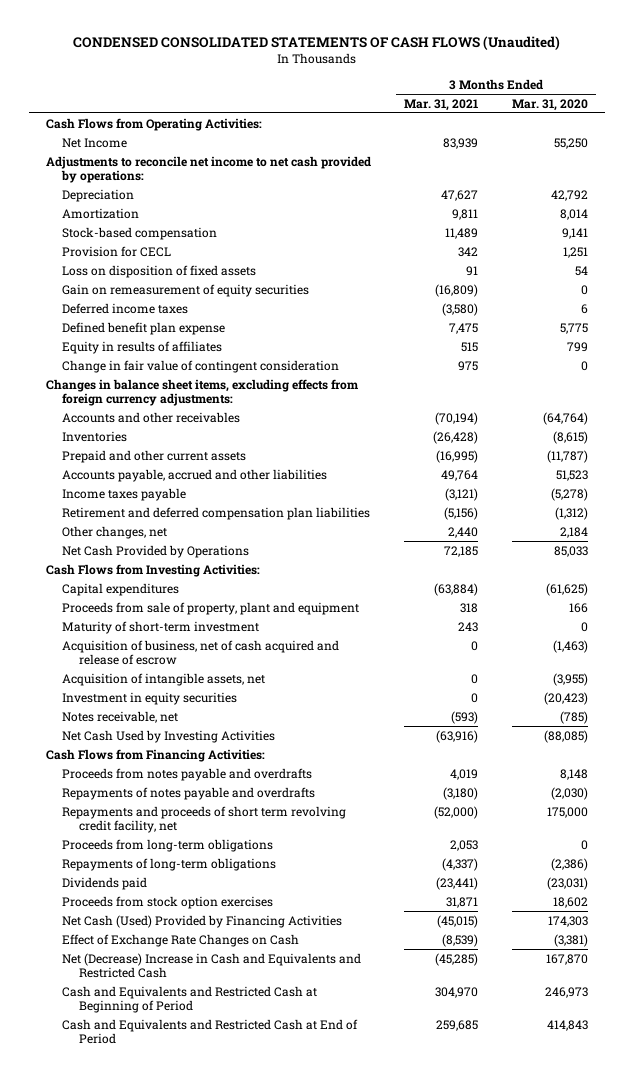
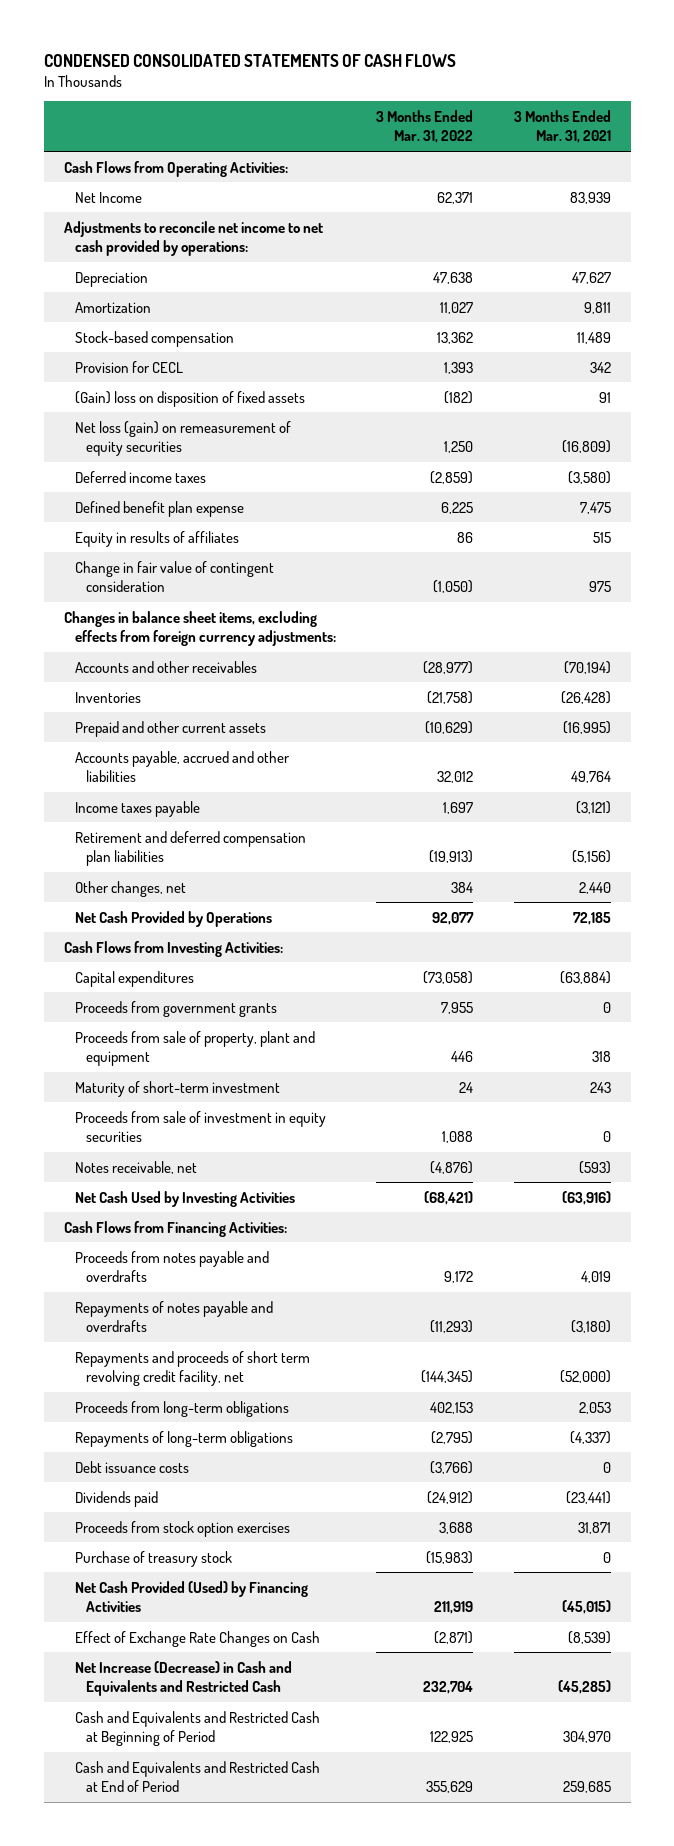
- CONDENSED CONSOLIDATED STATEMENTS OF CASH FLOWS (Unaudited)
+ CONDENSED CONSOLIDATED STATEMENTS OF CASH FLOWS
- | 3 Months Ended Mar. 31, 2021 | 3 Months Ended Mar. 31, 2020
+ | 3 Months Ended Mar. 31, 2022 | 3 Months Ended Mar. 31, 2021
- Loss on disposition of fixed assets | 91 | 54
- Gain on remeasurement of equity securities | (16,809) | 0
+ (Gain) loss on disposition of fixed assets | (182) | 91
+ Net loss (gain) on remeasurement of equity securities | 1,250 | (16,809)
+ Proceeds from government grants | 7,955 | 0
- Acquisition of business, net of cash acquired and release of escrow | 0 | (1,463)
- Acquisition of intangible assets, net | 0 | (3,955)
- Investment in equity securities | 0 | (20,423)
+ Proceeds from sale of investment in equity securities | 1,088 | 0
+ Debt issuance costs | (3,766) | 0
- Net Cash (Used) Provided by Financing Activities | (45,015) | 174,303
+ Purchase of treasury stock | (15,983) | 0
+ Net Cash Provided (Used) by Financing Activities | 211,919 | (45,015)
- Net (Decrease) Increase in Cash and Equivalents and Restricted Cash | (45,285) | 167,870
+ Net Increase (Decrease) in Cash and Equivalents and Restricted Cash | 232,704 | (45,285)

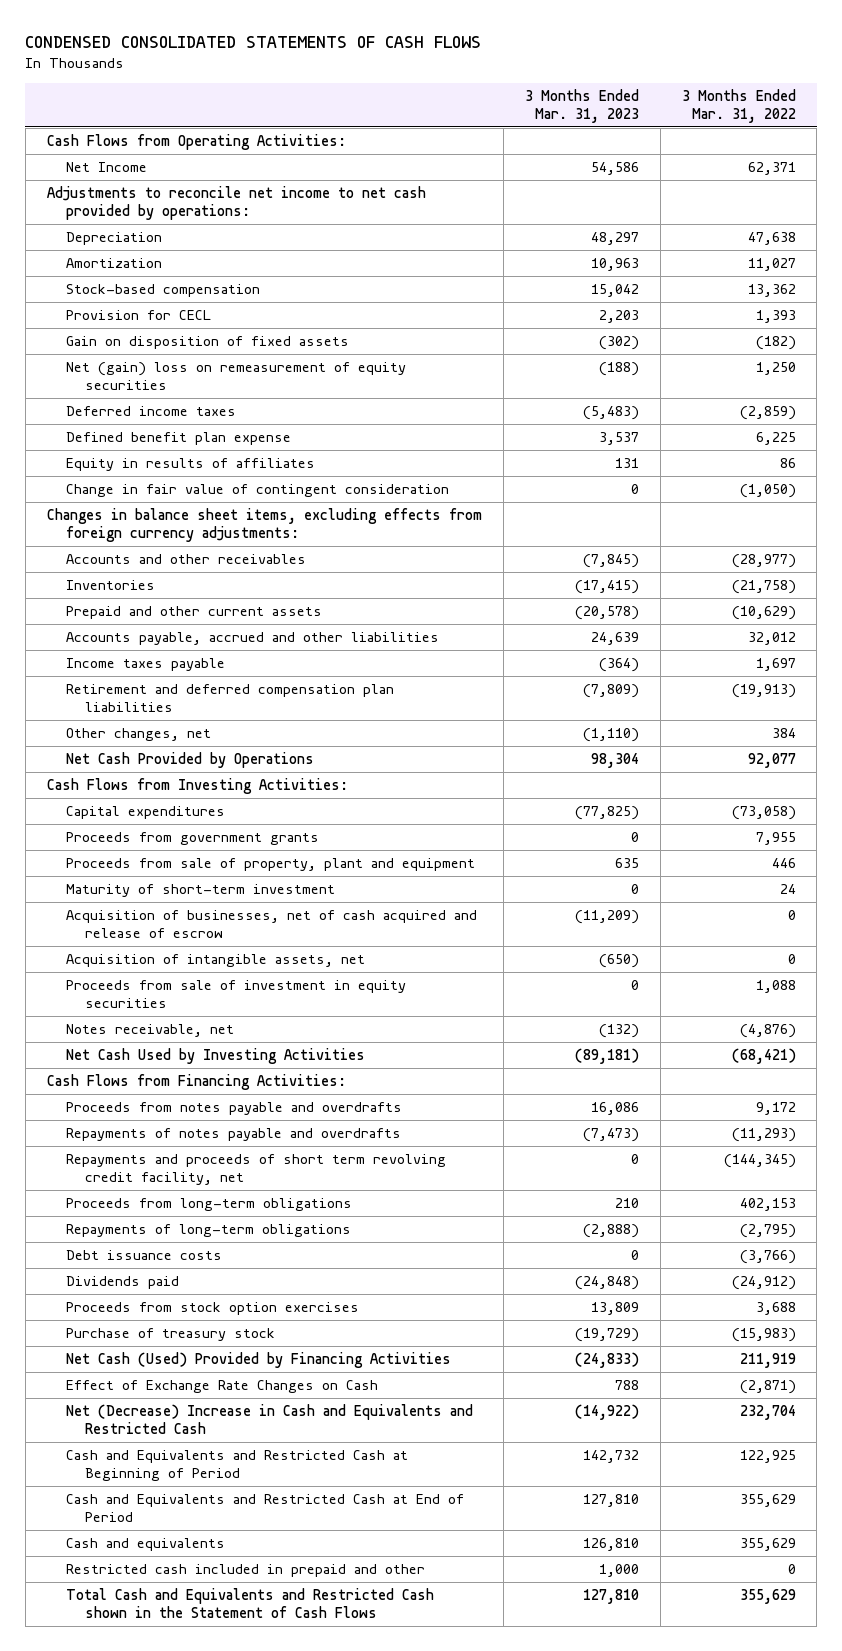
- | 3 Months Ended Mar. 31, 2022 | 3 Months Ended Mar. 31, 2021
+ | 3 Months Ended Mar. 31, 2023 | 3 Months Ended Mar. 31, 2022
- (Gain) loss on disposition of fixed assets | (182) | 91
- Net loss (gain) on remeasurement of equity securities | 1,250 | (16,809)
+ Gain on disposition of fixed assets | (302) | (182)
+ Net (gain) loss on remeasurement of equity securities | (188) | 1,250
+ Acquisition of businesses, net of cash acquired and release of escrow | (11,209) | 0
+ Acquisition of intangible assets, net | (650) | 0
- Net Cash Provided (Used) by Financing Activities | 211,919 | (45,015)
+ Net Cash (Used) Provided by Financing Activities | (24,833) | 211,919
- Net Increase (Decrease) in Cash and Equivalents and Restricted Cash | 232,704 | (45,285)
+ Net (Decrease) Increase in Cash and Equivalents and Restricted Cash | (14,922) | 232,704
+ Cash and equivalents | 126,810 | 355,629
+ Restricted cash included in prepaid and other | 1,000 | 0
+ Total Cash and Equivalents and Restricted Cash shown in the Statement of Cash Flows | 127,810 | 355,629

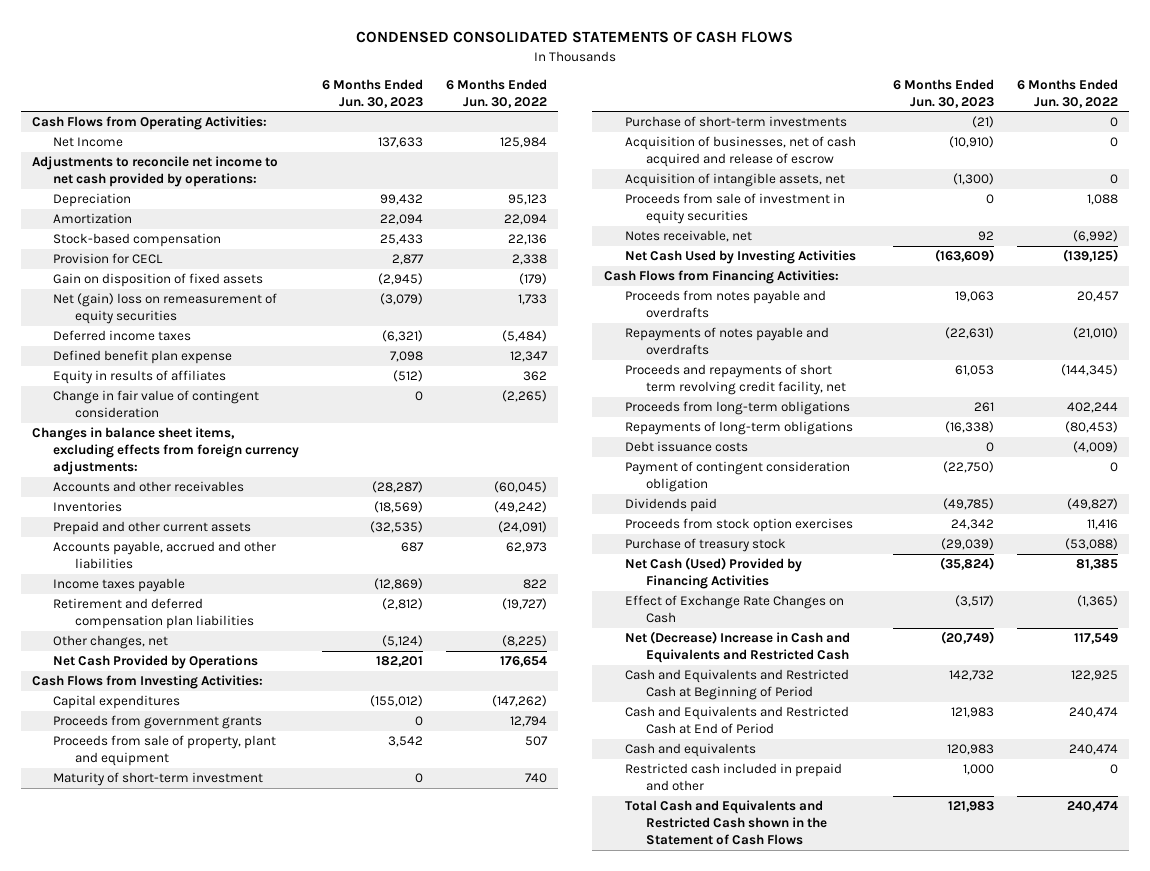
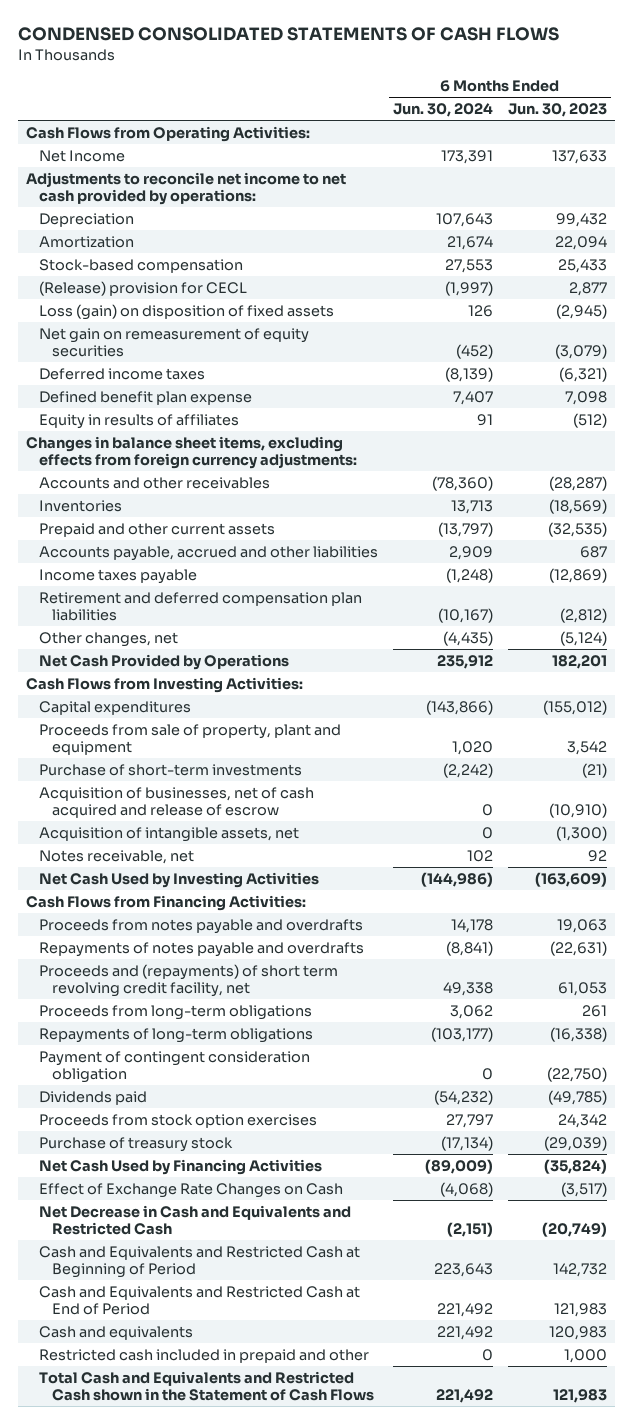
- | 6 Months Ended Jun. 30, 2023 | 6 Months Ended Jun. 30, 2022
+ | 6 Months Ended Jun. 30, 2024 | 6 Months Ended Jun. 30, 2023
- Provision for CECL | 2,877 | 2,338
- Gain on disposition of fixed assets | (2,945) | (179)
- Net (gain) loss on remeasurement of equity securities | (3,079) | 1,733
+ (Release) provision for CECL | (1,997) | 2,877
+ Loss (gain) on disposition of fixed assets | 126 | (2,945)
+ Net gain on remeasurement of equity securities | (452) | (3,079)
- Change in fair value of contingent consideration | 0 | (2,265)
- Proceeds from government grants | 0 | 12,794
- Maturity of short-term investment | 0 | 740
- Proceeds from sale of investment in equity securities | 0 | 1,088
- Proceeds and repayments of short term revolving credit facility, net | 61,053 | (144,345)
+ Proceeds and (repayments) of short term revolving credit facility, net | 49,338 | 61,053
- Debt issuance costs | 0 | (4,009)
- Net Cash (Used) Provided by Financing Activities | (35,824) | 81,385
+ Net Cash Used by Financing Activities | (89,009) | (35,824)
- Net (Decrease) Increase in Cash and Equivalents and Restricted Cash | (20,749) | 117,549
+ Net Decrease in Cash and Equivalents and Restricted Cash | (2,151) | (20,749)

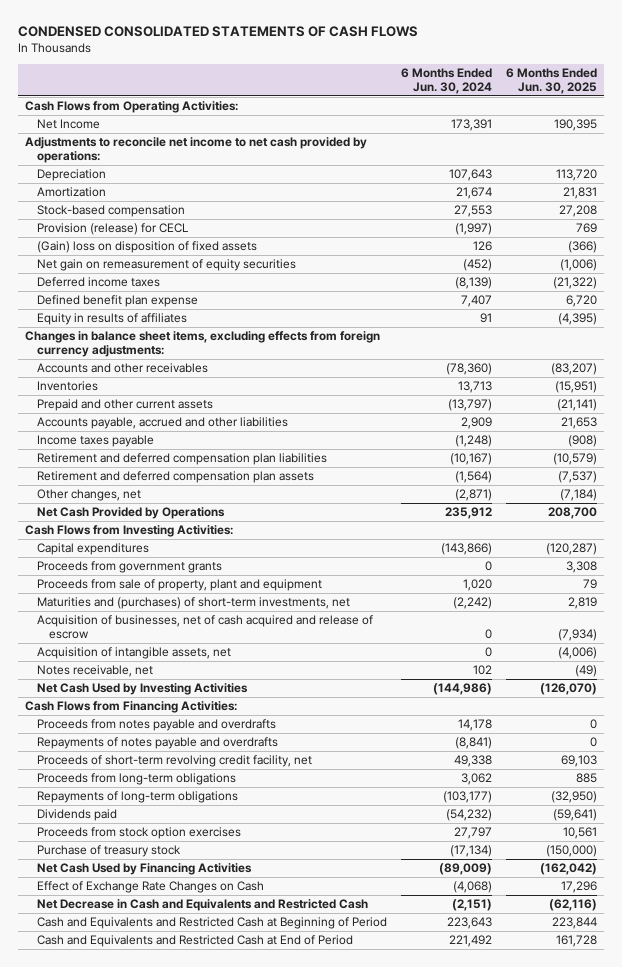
- | 6 Months Ended Jun. 30, 2024 | 6 Months Ended Jun. 30, 2023
+ | 6 Months Ended Jun. 30, 2024 | 6 Months Ended Jun. 30, 2025
- (Release) provision for CECL | (1,997) | 2,877
- Loss (gain) on disposition of fixed assets | 126 | (2,945)
+ Provision (release) for CECL | (1,997) | 769
+ (Gain) loss on disposition of fixed assets | 126 | (366)
- Other changes, net | (4,435) | (5,124)
+ Retirement and deferred compensation plan assets | (1,564) | (7,537)
+ Other changes, net | (2,871) | (7,184)
+ Proceeds from government grants | 0 | 3,308
- Purchase of short-term investments | (2,242) | (21)
+ Maturities and (purchases) of short-term investments, net | (2,242) | 2,819
- Proceeds and (repayments) of short term revolving credit facility, net | 49,338 | 61,053
+ Proceeds of short-term revolving credit facility, net | 49,338 | 69,103
- Payment of contingent consideration obligation | 0 | (22,750)
- Cash and equivalents | 221,492 | 120,983
- Restricted cash included in prepaid and other | 0 | 1,000
- Total Cash and Equivalents and Restricted Cash shown in the Statement of Cash Flows | 221,492 | 121,983

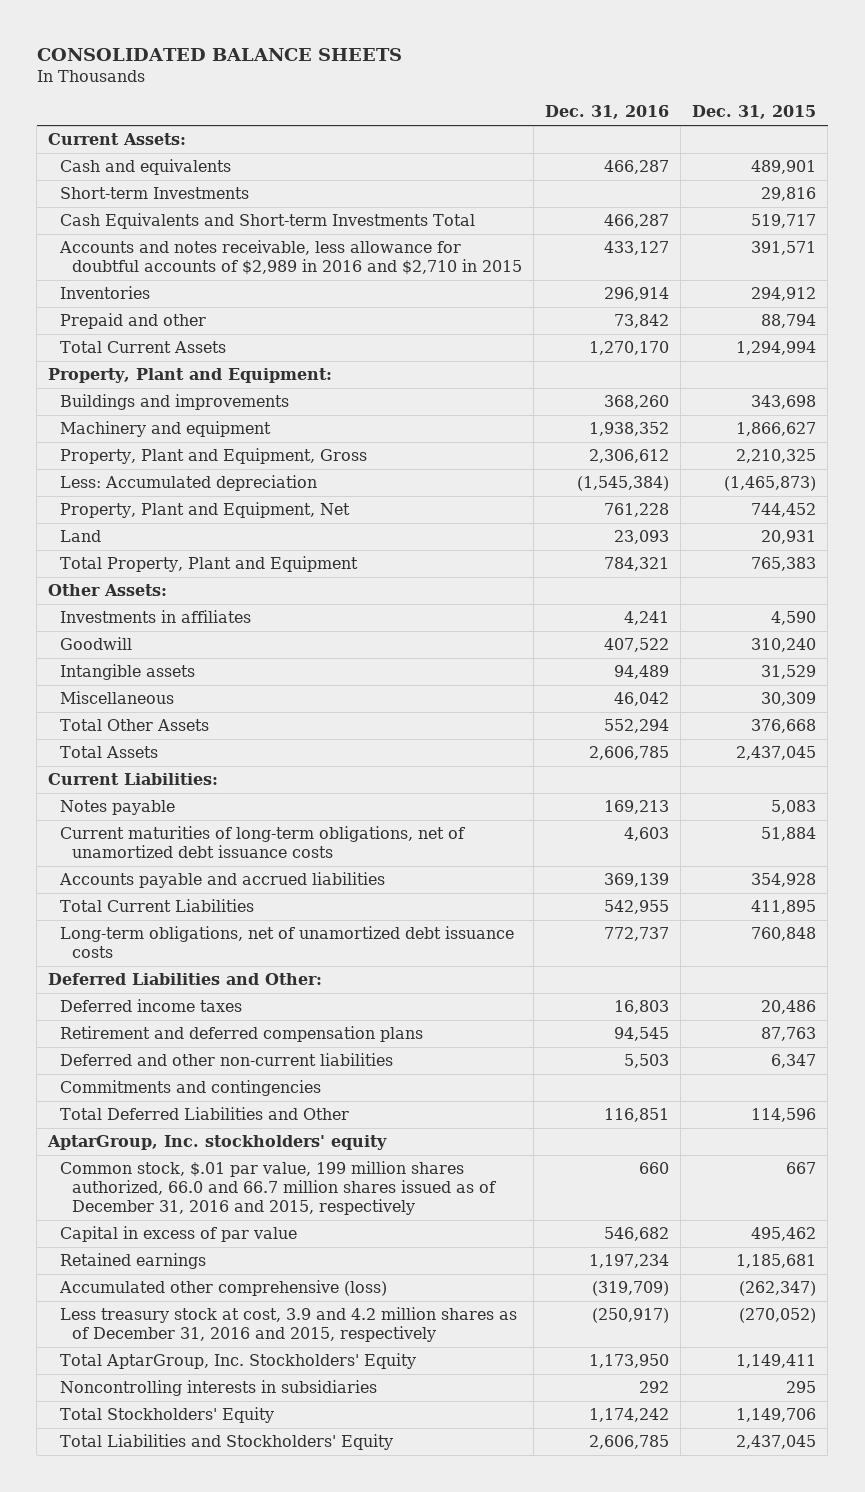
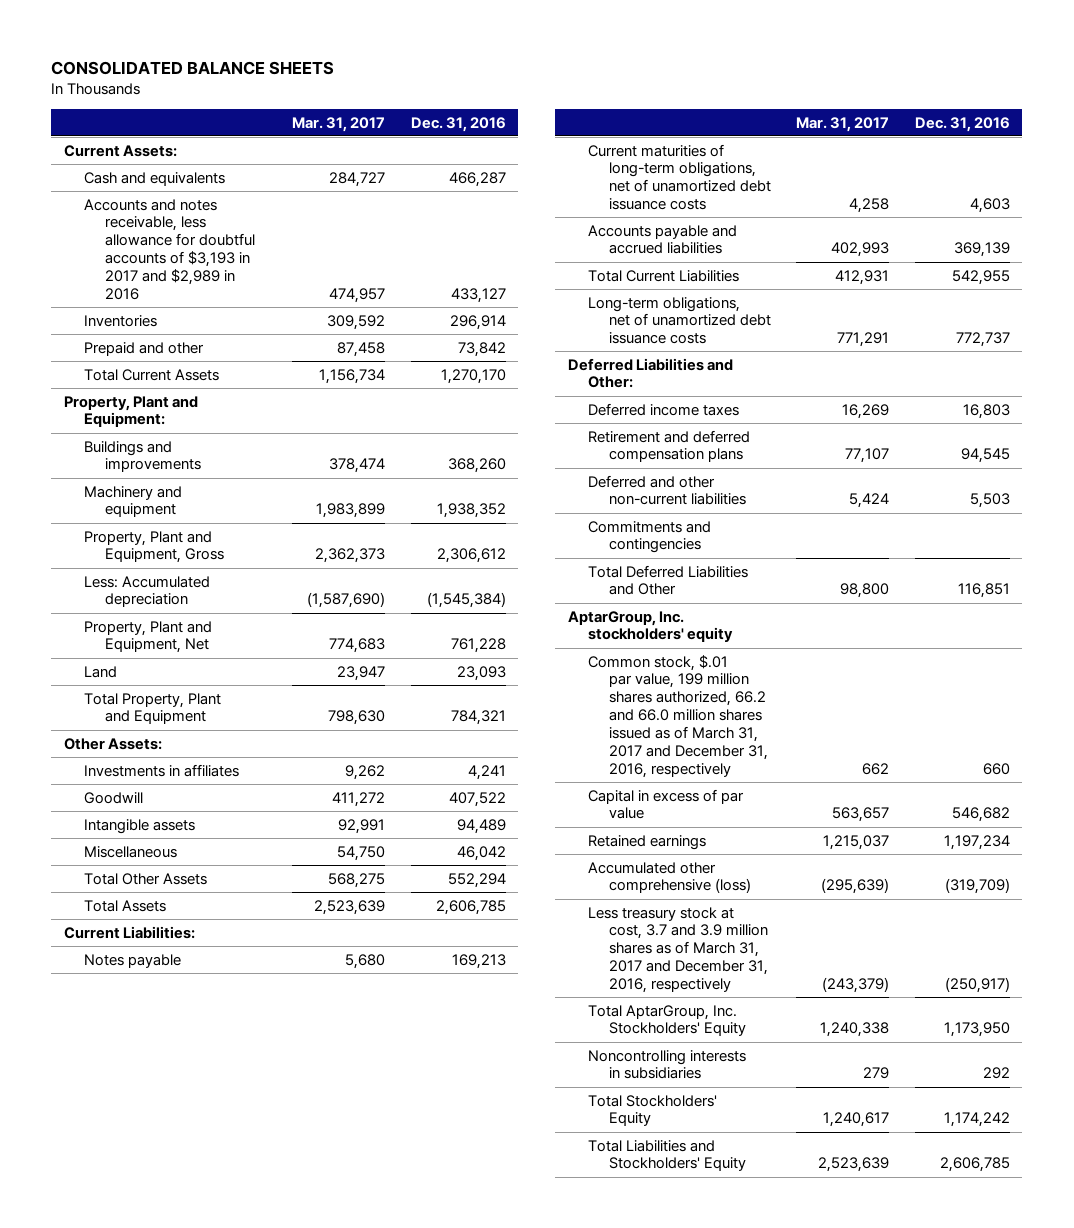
- | Dec. 31, 2016 | Dec. 31, 2015
+ | Mar. 31, 2017 | Dec. 31, 2016
- Short-term Investments | | 29,816
- Cash Equivalents and Short-term Investments Total | 466,287 | 519,717
- Accounts and notes receivable, less allowance for doubtful accounts of $2,989 in 2016 and $2,710 in 2015 | 433,127 | 391,571
+ Accounts and notes receivable, less allowance for doubtful accounts of $3,193 in 2017 and $2,989 in 2016 | 474,957 | 433,127
- Common stock, $.01 par value, 199 million shares authorized, 66.0 and 66.7 million shares issued as of December 31, 2016 and 2015, respectively | 660 | 667
+ Common stock, $.01 par value, 199 million shares authorized, 66.2 and 66.0 million shares issued as of March 31, 2017 and December 31, 2016, respectively | 662 | 660
- Less treasury stock at cost, 3.9 and 4.2 million shares as of December 31, 2016 and 2015, respectively | (250,917) | (270,052)
+ Less treasury stock at cost, 3.7 and 3.9 million shares as of March 31, 2017 and December 31, 2016, respectively | (243,379) | (250,917)

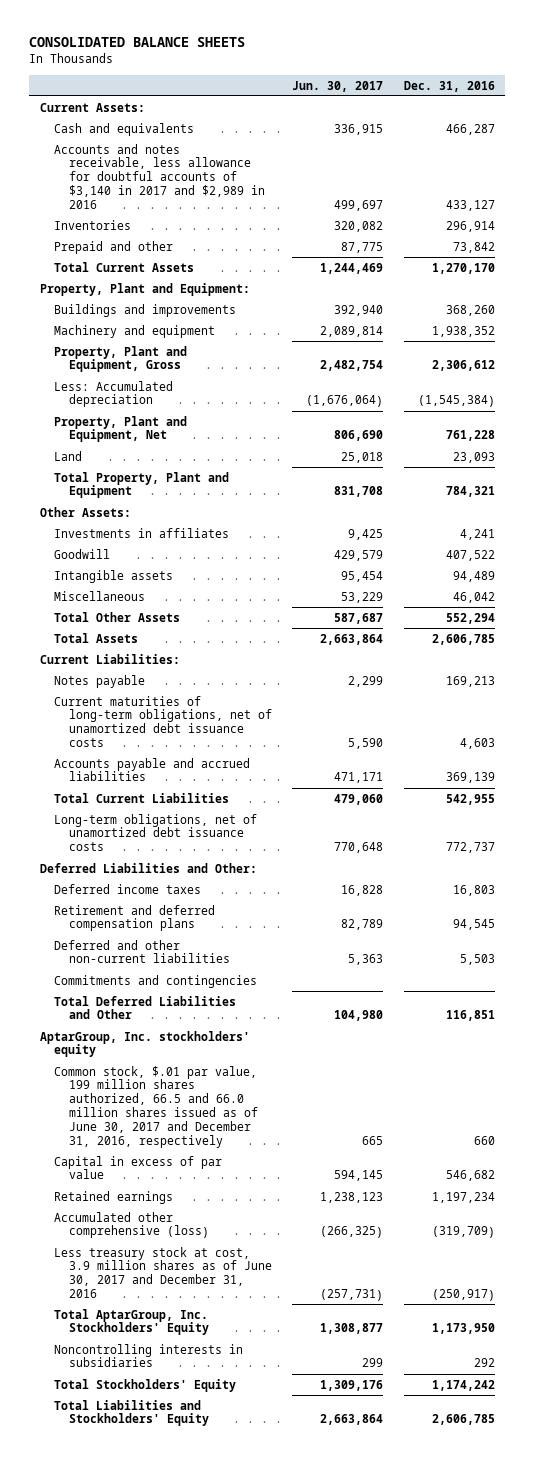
- | Mar. 31, 2017 | Dec. 31, 2016
+ | Jun. 30, 2017 | Dec. 31, 2016
- Accounts and notes receivable, less allowance for doubtful accounts of $3,193 in 2017 and $2,989 in 2016 | 474,957 | 433,127
+ Accounts and notes receivable, less allowance for doubtful accounts of $3,140 in 2017 and $2,989 in 2016 | 499,697 | 433,127
- Common stock, $.01 par value, 199 million shares authorized, 66.2 and 66.0 million shares issued as of March 31, 2017 and December 31, 2016, respectively | 662 | 660
+ Common stock, $.01 par value, 199 million shares authorized, 66.5 and 66.0 million shares issued as of June 30, 2017 and December 31, 2016, respectively | 665 | 660
- Less treasury stock at cost, 3.7 and 3.9 million shares as of March 31, 2017 and December 31, 2016, respectively | (243,379) | (250,917)
+ Less treasury stock at cost, 3.9 million shares as of June 30, 2017 and December 31, 2016 | (257,731) | (250,917)

